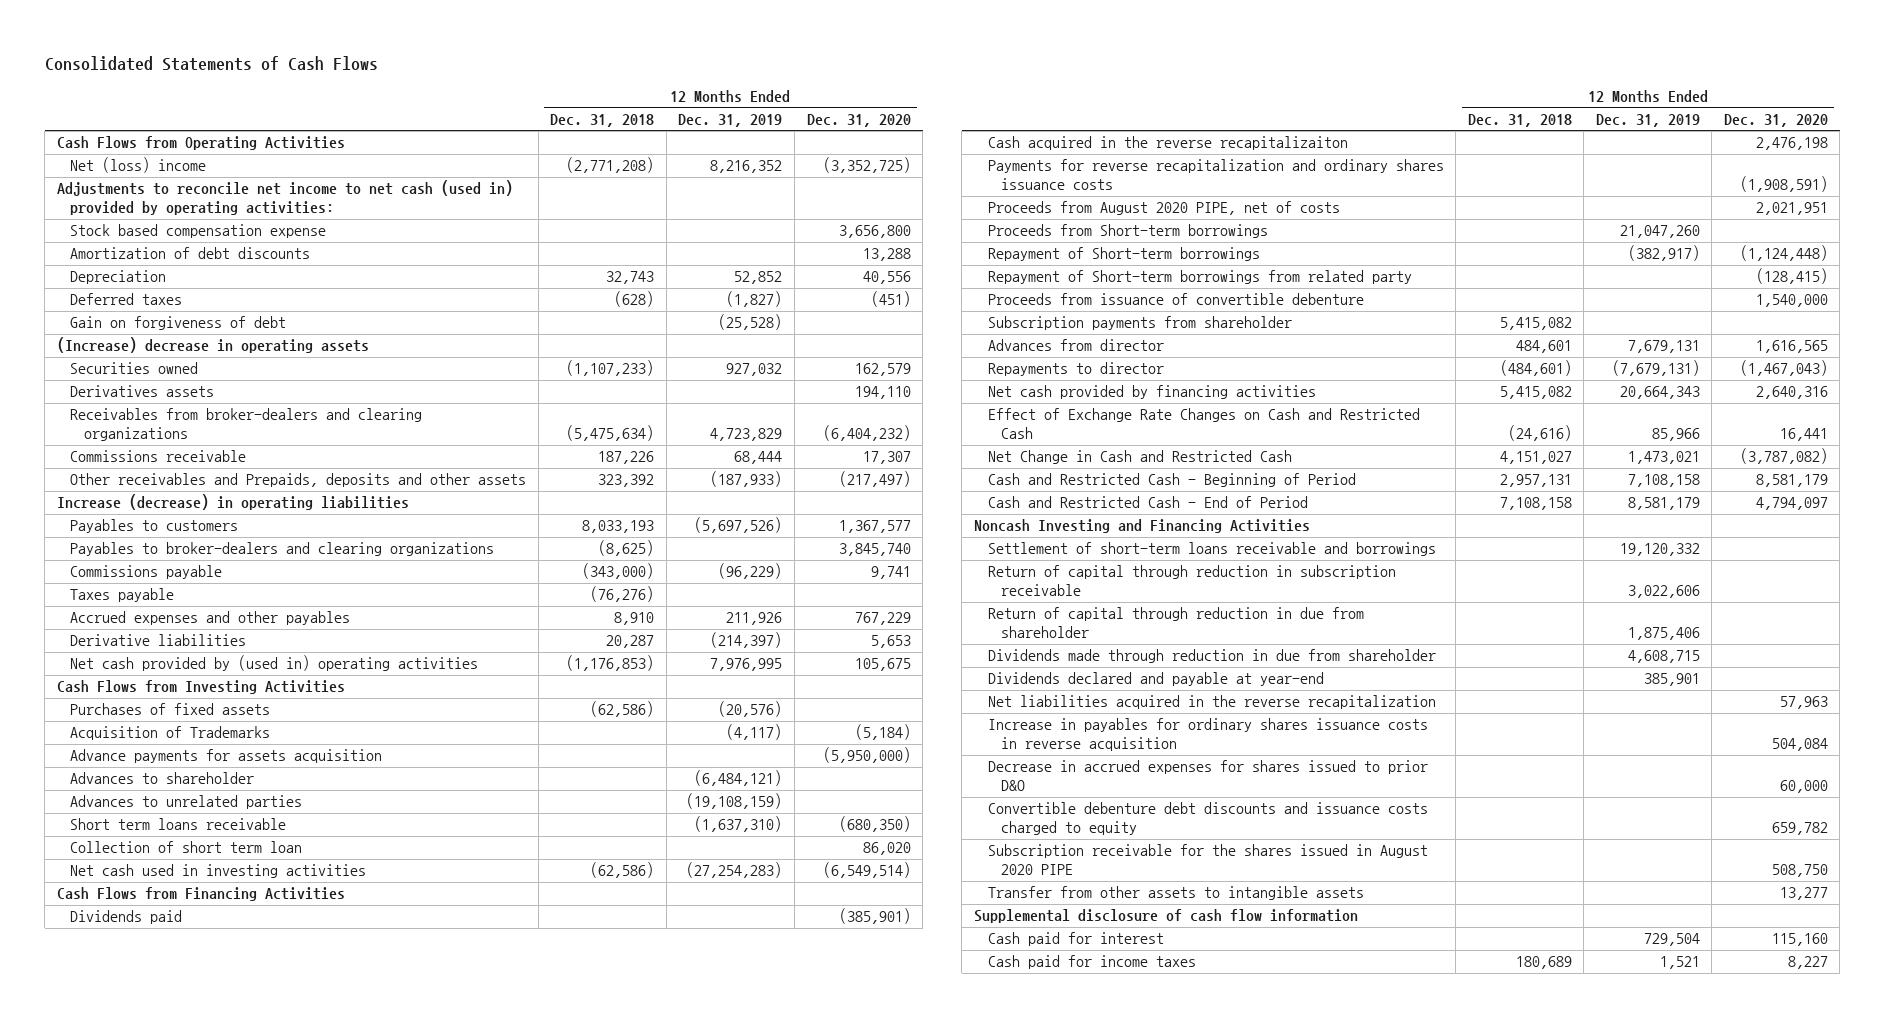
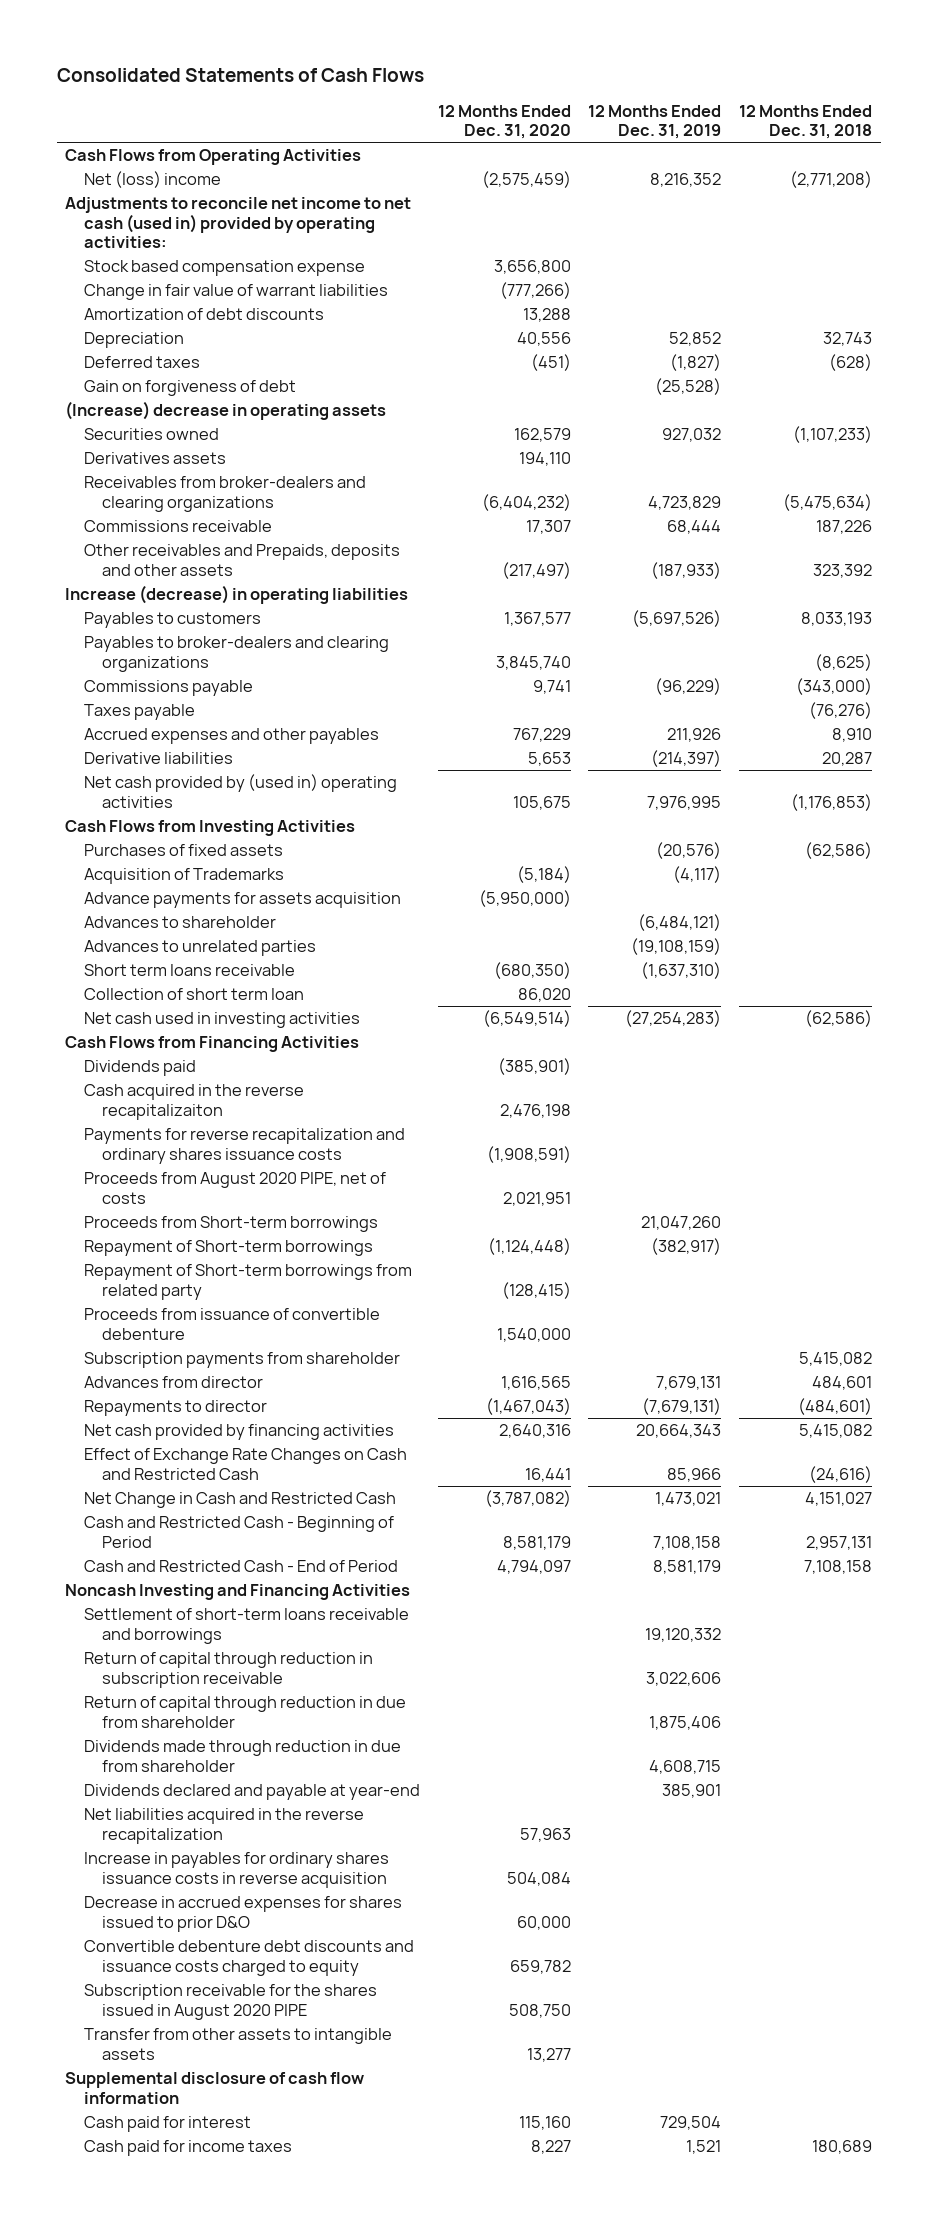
- | 12 Months Ended Dec. 31, 2018 | 12 Months Ended Dec. 31, 2019 | 12 Months Ended Dec. 31, 2020
+ | 12 Months Ended Dec. 31, 2020 | 12 Months Ended Dec. 31, 2019 | 12 Months Ended Dec. 31, 2018
- Net (loss) income | (2,771,208) | 8,216,352 | (3,352,725)
+ Net (loss) income | (2,575,459) | 8,216,352 | (2,771,208)
+ Change in fair value of warrant liabilities | (777,266) | |

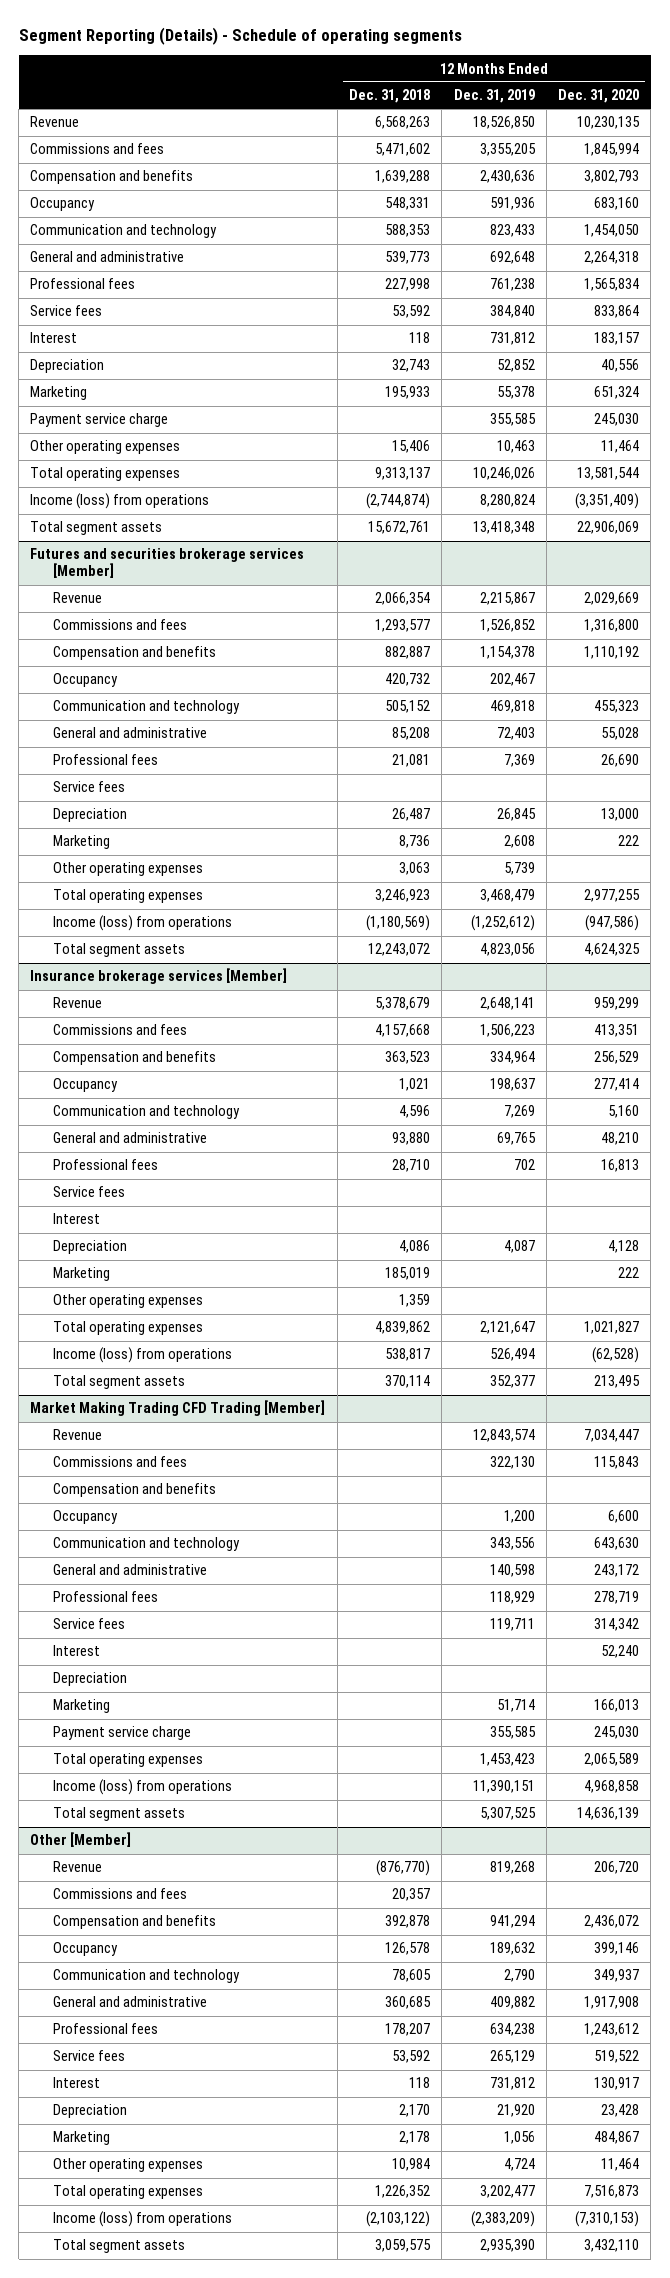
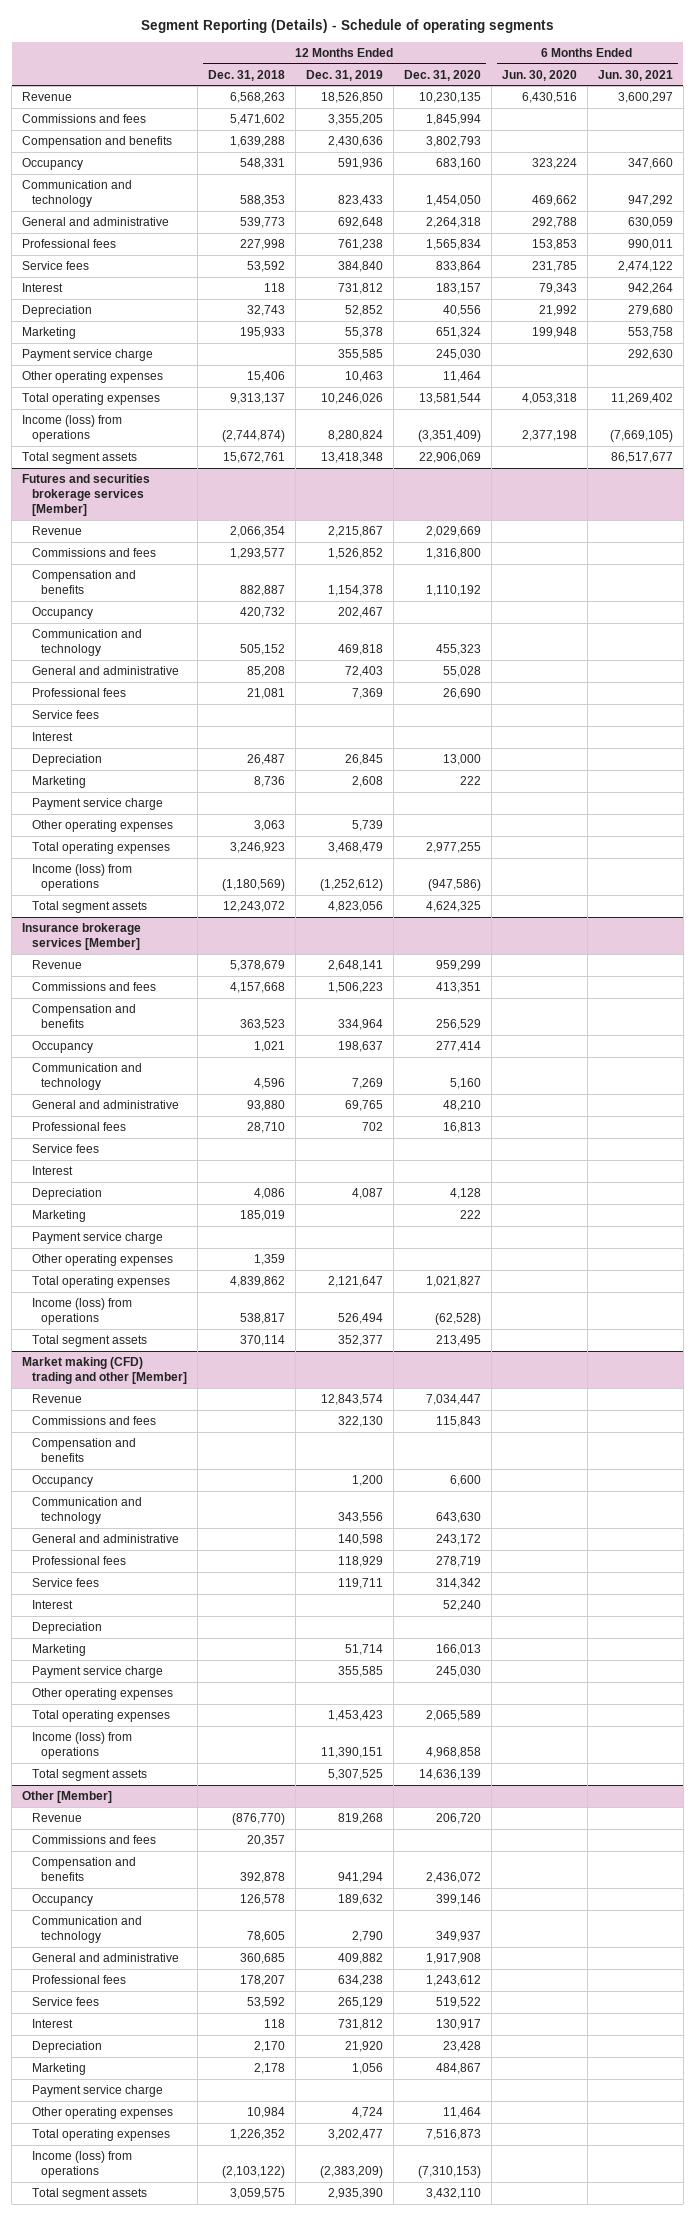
- | 12 Months Ended Dec. 31, 2018 | 12 Months Ended Dec. 31, 2019 | 12 Months Ended Dec. 31, 2020
+ | 12 Months Ended Dec. 31, 2018 | 12 Months Ended Dec. 31, 2019 | 12 Months Ended Dec. 31, 2020 | 6 Months Ended Jun. 30, 2020 | 6 Months Ended Jun. 30, 2021
@ Futures and securities brokerage services [Member]
+ Interest
+ Payment service charge
@ Insurance brokerage services [Member]
+ Payment service charge
- Market Making Trading CFD Trading [Member]
+ Market making (CFD) trading and other [Member]
+ Other operating expenses
@ Other [Member]
+ Payment service charge

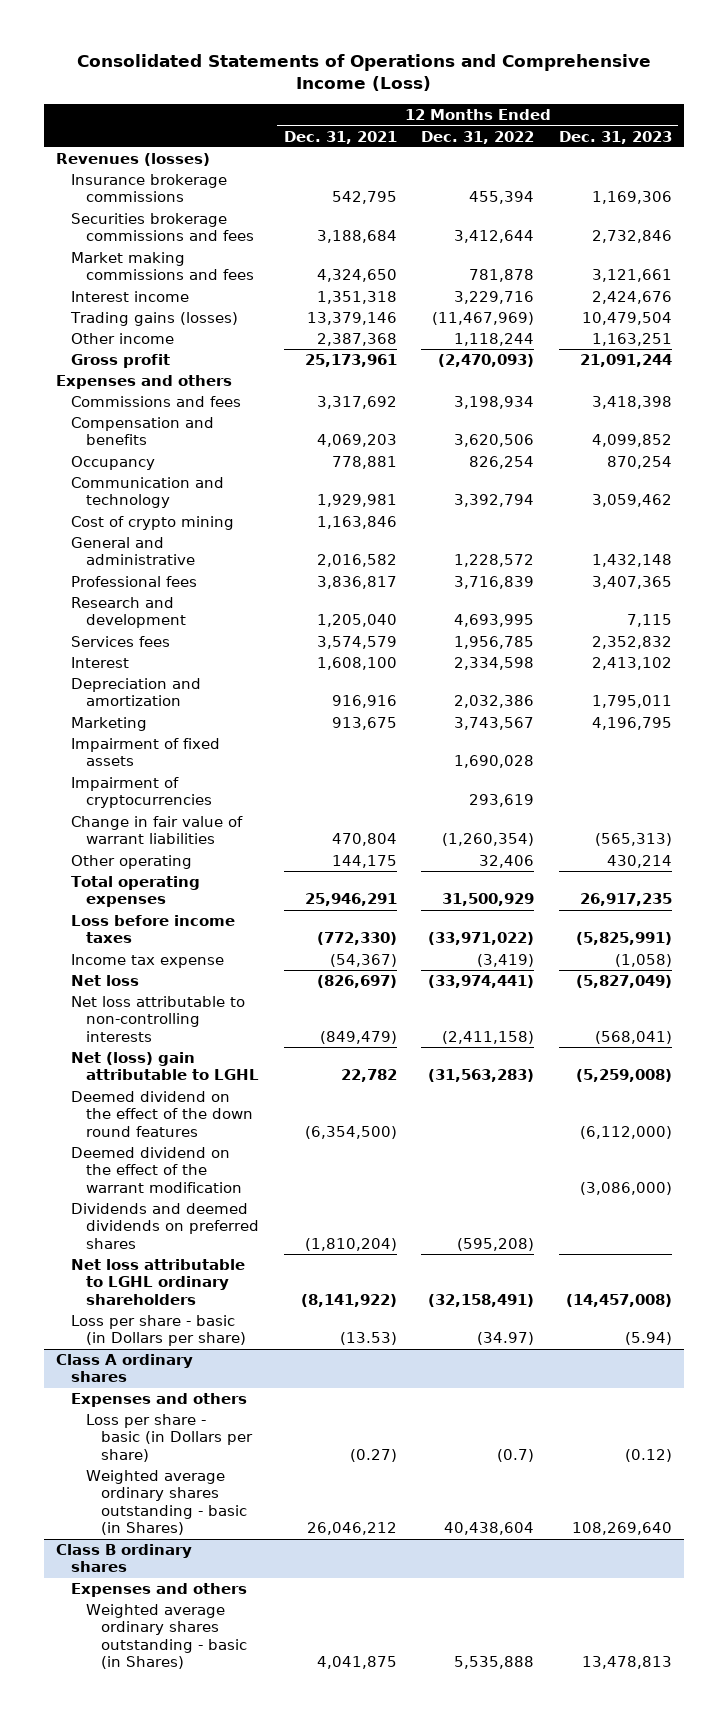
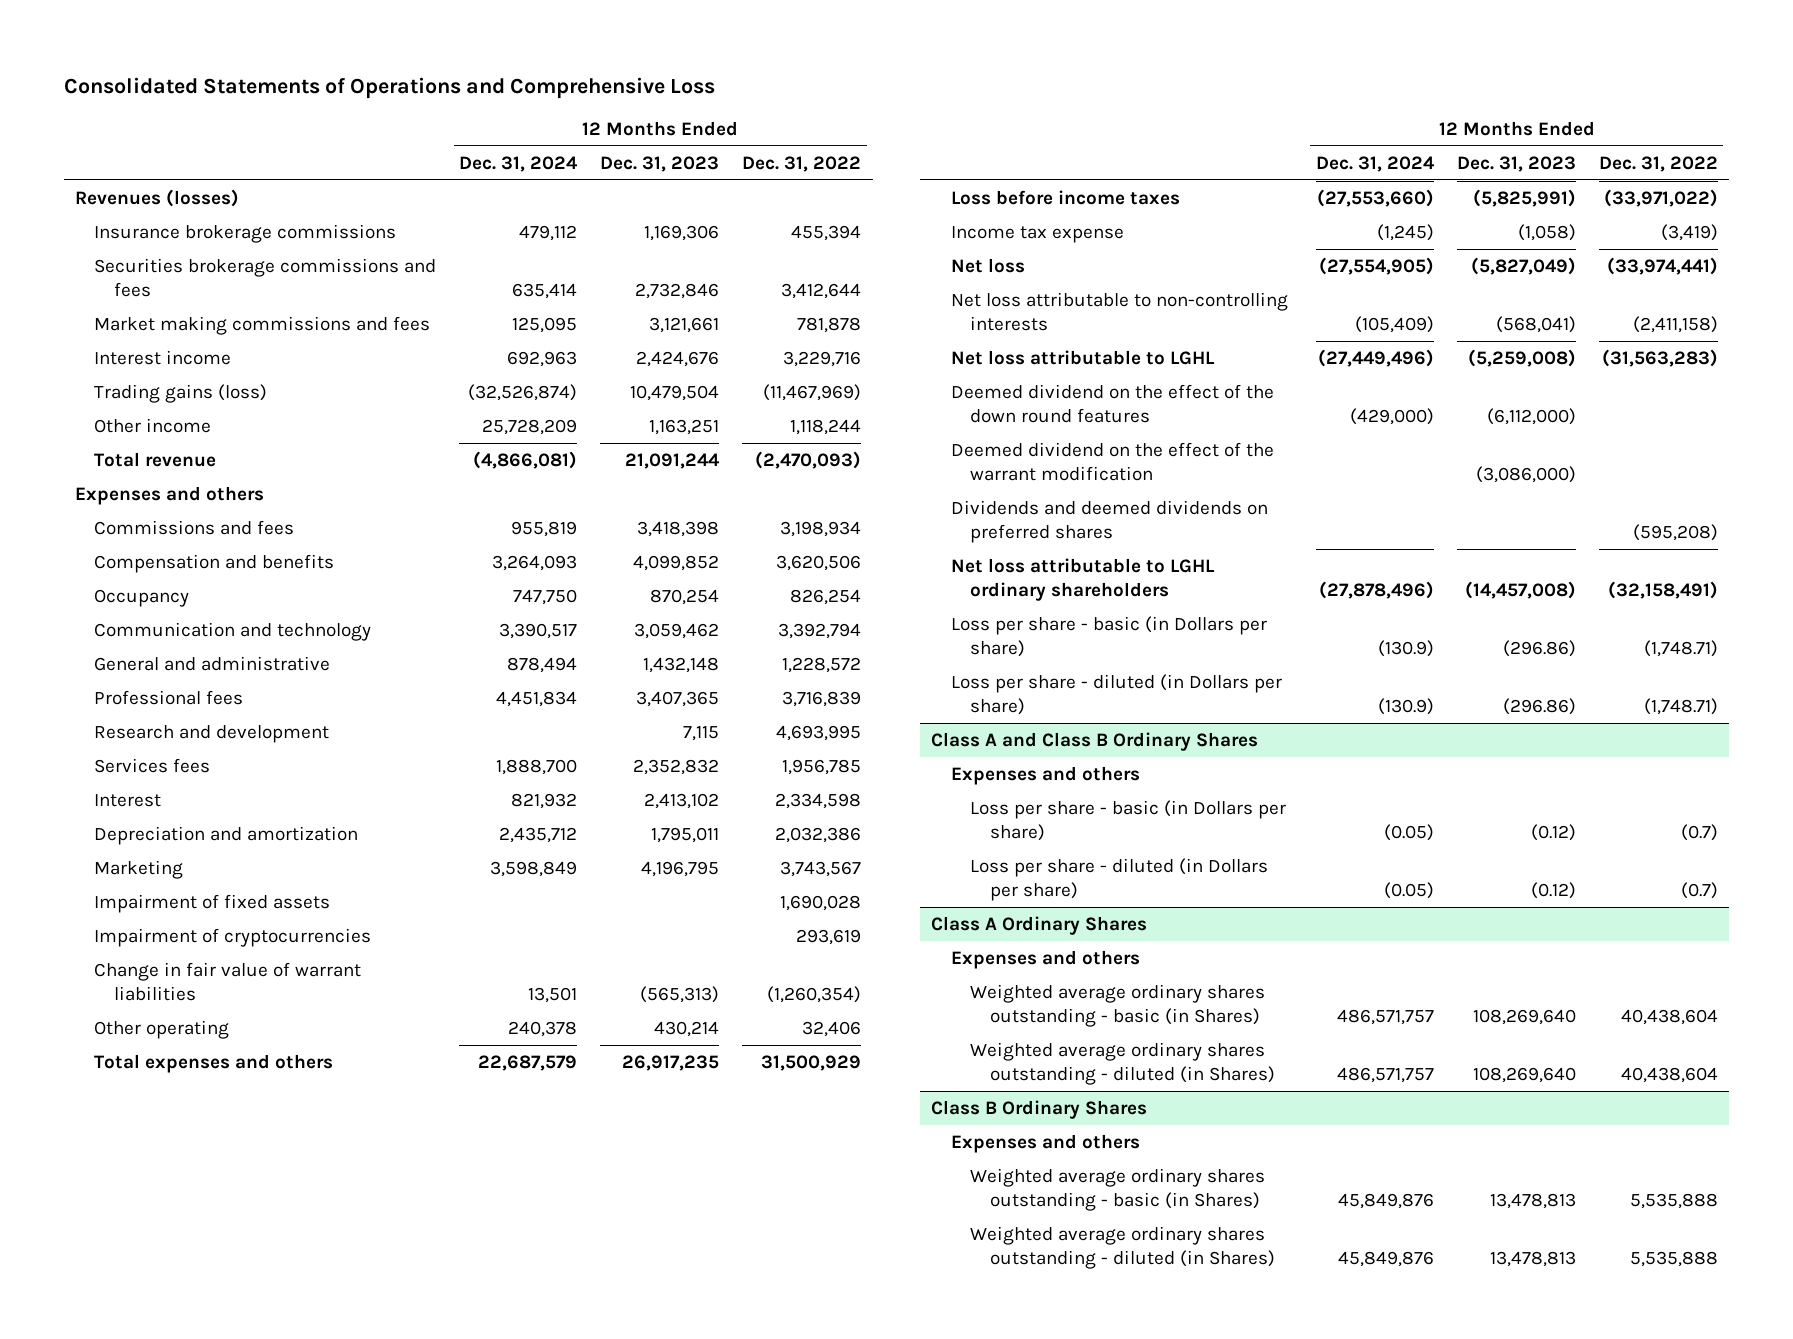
- Consolidated Statements of Operations and Comprehensive Income (Loss)
+ Consolidated Statements of Operations and Comprehensive Loss
- | 12 Months Ended Dec. 31, 2021 | 12 Months Ended Dec. 31, 2022 | 12 Months Ended Dec. 31, 2023
+ | 12 Months Ended Dec. 31, 2024 | 12 Months Ended Dec. 31, 2023 | 12 Months Ended Dec. 31, 2022
- Trading gains (losses) | 13,379,146 | (11,467,969) | 10,479,504
+ Trading gains (loss) | (32,526,874) | 10,479,504 | (11,467,969)
- Gross profit | 25,173,961 | (2,470,093) | 21,091,244
+ Total revenue | (4,866,081) | 21,091,244 | (2,470,093)
- Cost of crypto mining | 1,163,846 | |
- Total operating expenses | 25,946,291 | 31,500,929 | 26,917,235
+ Total expenses and others | 22,687,579 | 26,917,235 | 31,500,929
- Net (loss) gain attributable to LGHL | 22,782 | (31,563,283) | (5,259,008)
+ Net loss attributable to LGHL | (27,449,496) | (5,259,008) | (31,563,283)
- Loss per share - basic (in Dollars per share) | (13.53) | (34.97) | (5.94)
- Class A ordinary shares
+ Loss per share - basic (in Dollars per share) | (130.9) | (296.86) | (1,748.71)
+ Loss per share - diluted (in Dollars per share) | (130.9) | (296.86) | (1,748.71)
+ Class A and Class B Ordinary Shares
+ Loss per share - diluted (in Dollars per share) | (0.05) | (0.12) | (0.7)
+ Class A Ordinary Shares
+ Expenses and others
- Class B ordinary shares
+ Weighted average ordinary shares outstanding - diluted (in Shares) | 486,571,757 | 108,269,640 | 40,438,604
+ Class B Ordinary Shares
+ Weighted average ordinary shares outstanding - diluted (in Shares) | 45,849,876 | 13,478,813 | 5,535,888

